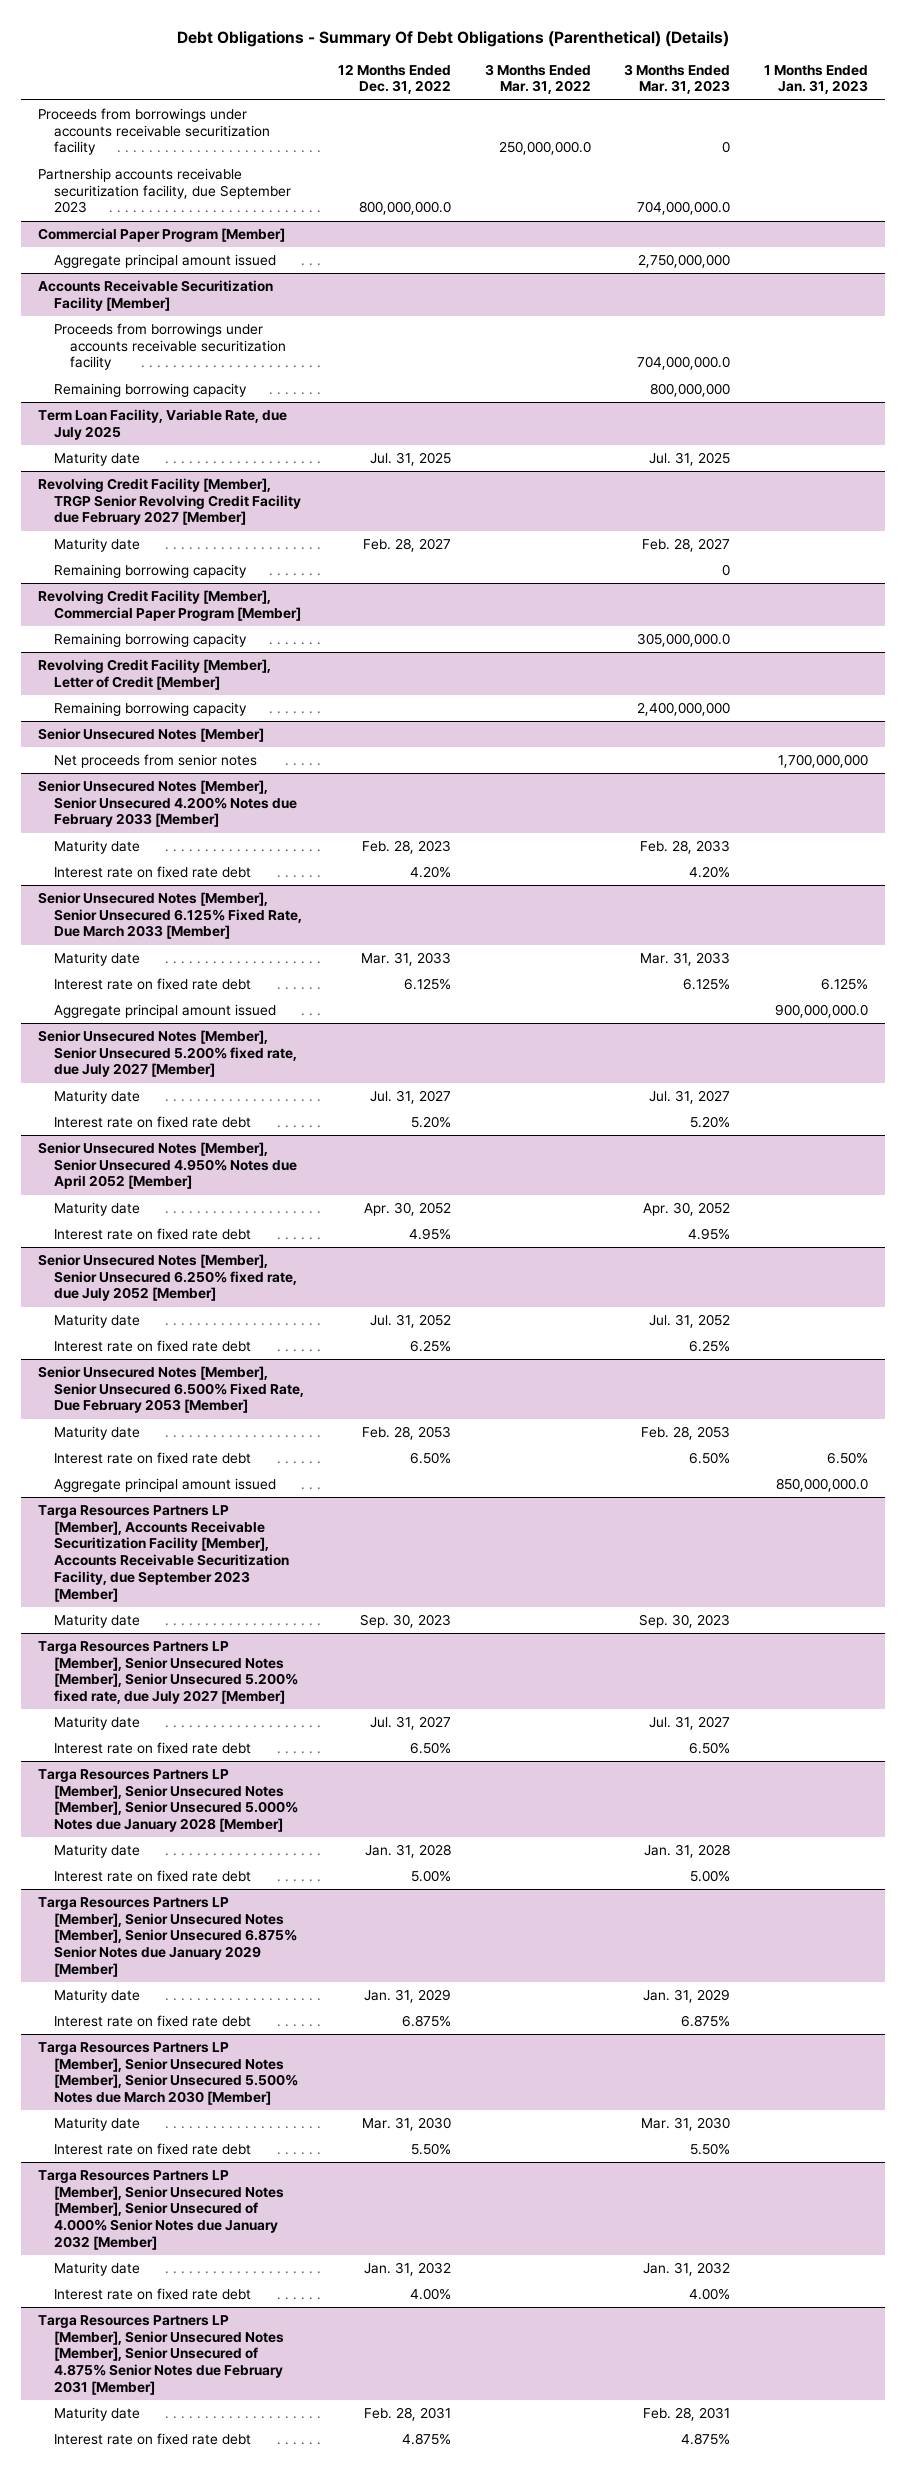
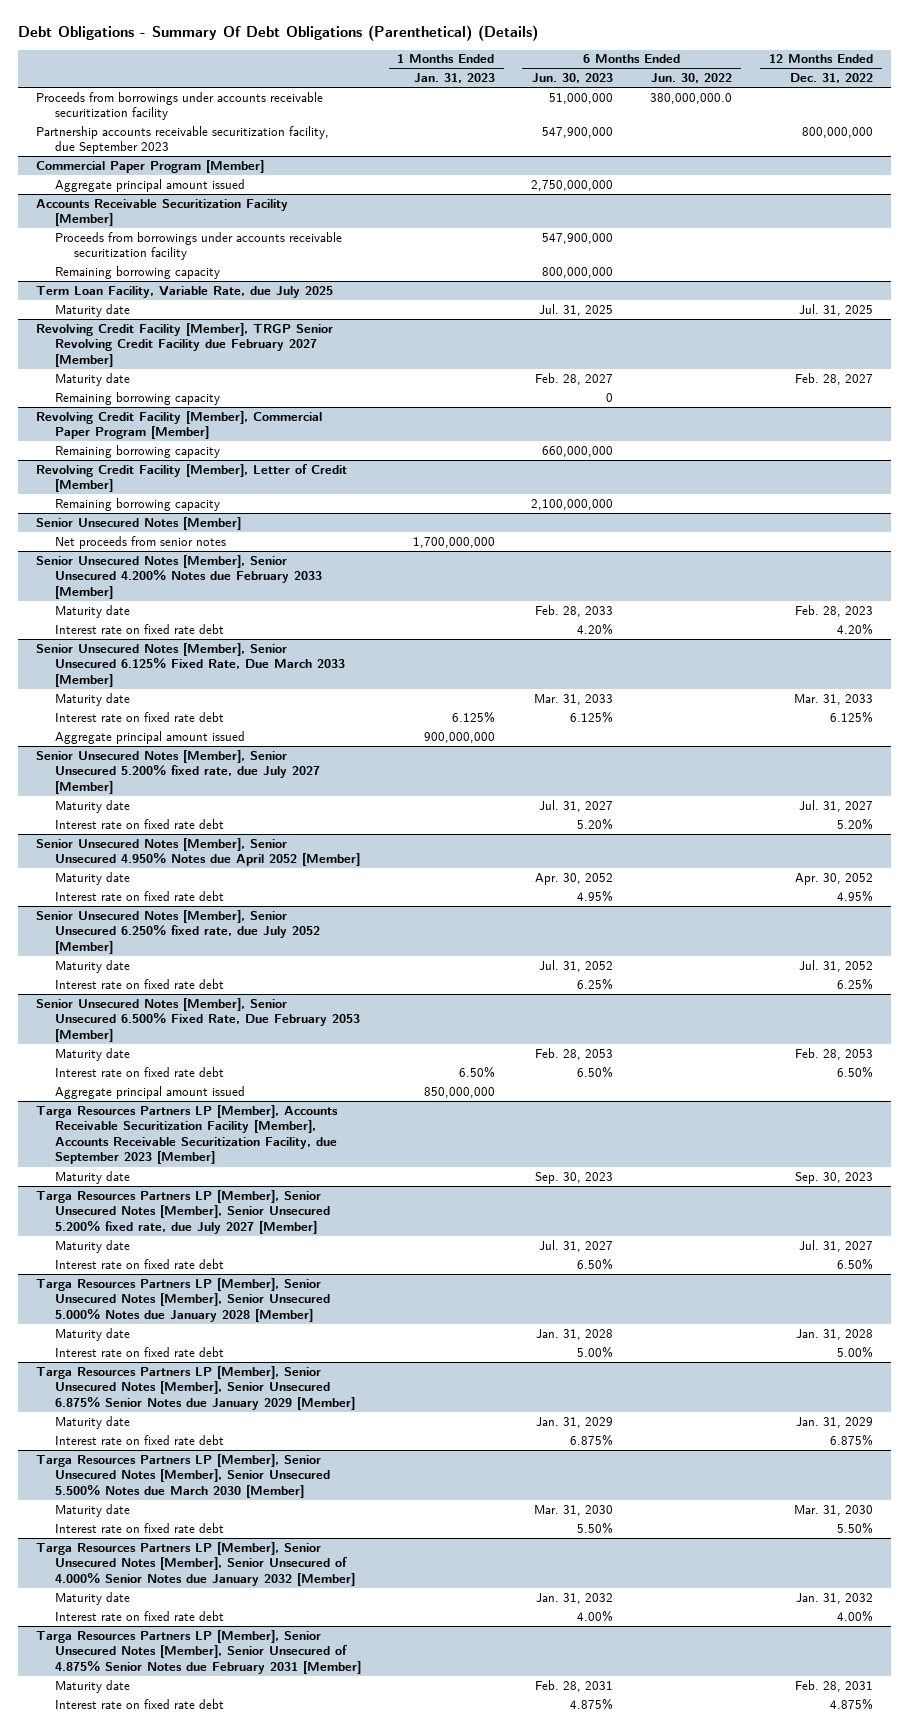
- | 12 Months Ended Dec. 31, 2022 | 3 Months Ended Mar. 31, 2022 | 3 Months Ended Mar. 31, 2023 | 1 Months Ended Jan. 31, 2023
+ | 1 Months Ended Jan. 31, 2023 | 6 Months Ended Jun. 30, 2023 | 6 Months Ended Jun. 30, 2022 | 12 Months Ended Dec. 31, 2022
- Partnership accounts receivable securitization facility, due September 2023 | 800,000,000.0 | | 704,000,000.0 |
+ Partnership accounts receivable securitization facility, due September 2023 | | 547,900,000 | | 800,000,000
@ Senior Unsecured Notes [Member], Senior Unsecured 6.125% Fixed Rate, Due March 2033 [Member]
- Aggregate principal amount issued | | | | 900,000,000.0
+ Aggregate principal amount issued | 900,000,000 | | |
@ Senior Unsecured Notes [Member], Senior Unsecured 6.500% Fixed Rate, Due February 2053 [Member]
- Aggregate principal amount issued | | | | 850,000,000.0
+ Aggregate principal amount issued | 850,000,000 | | |

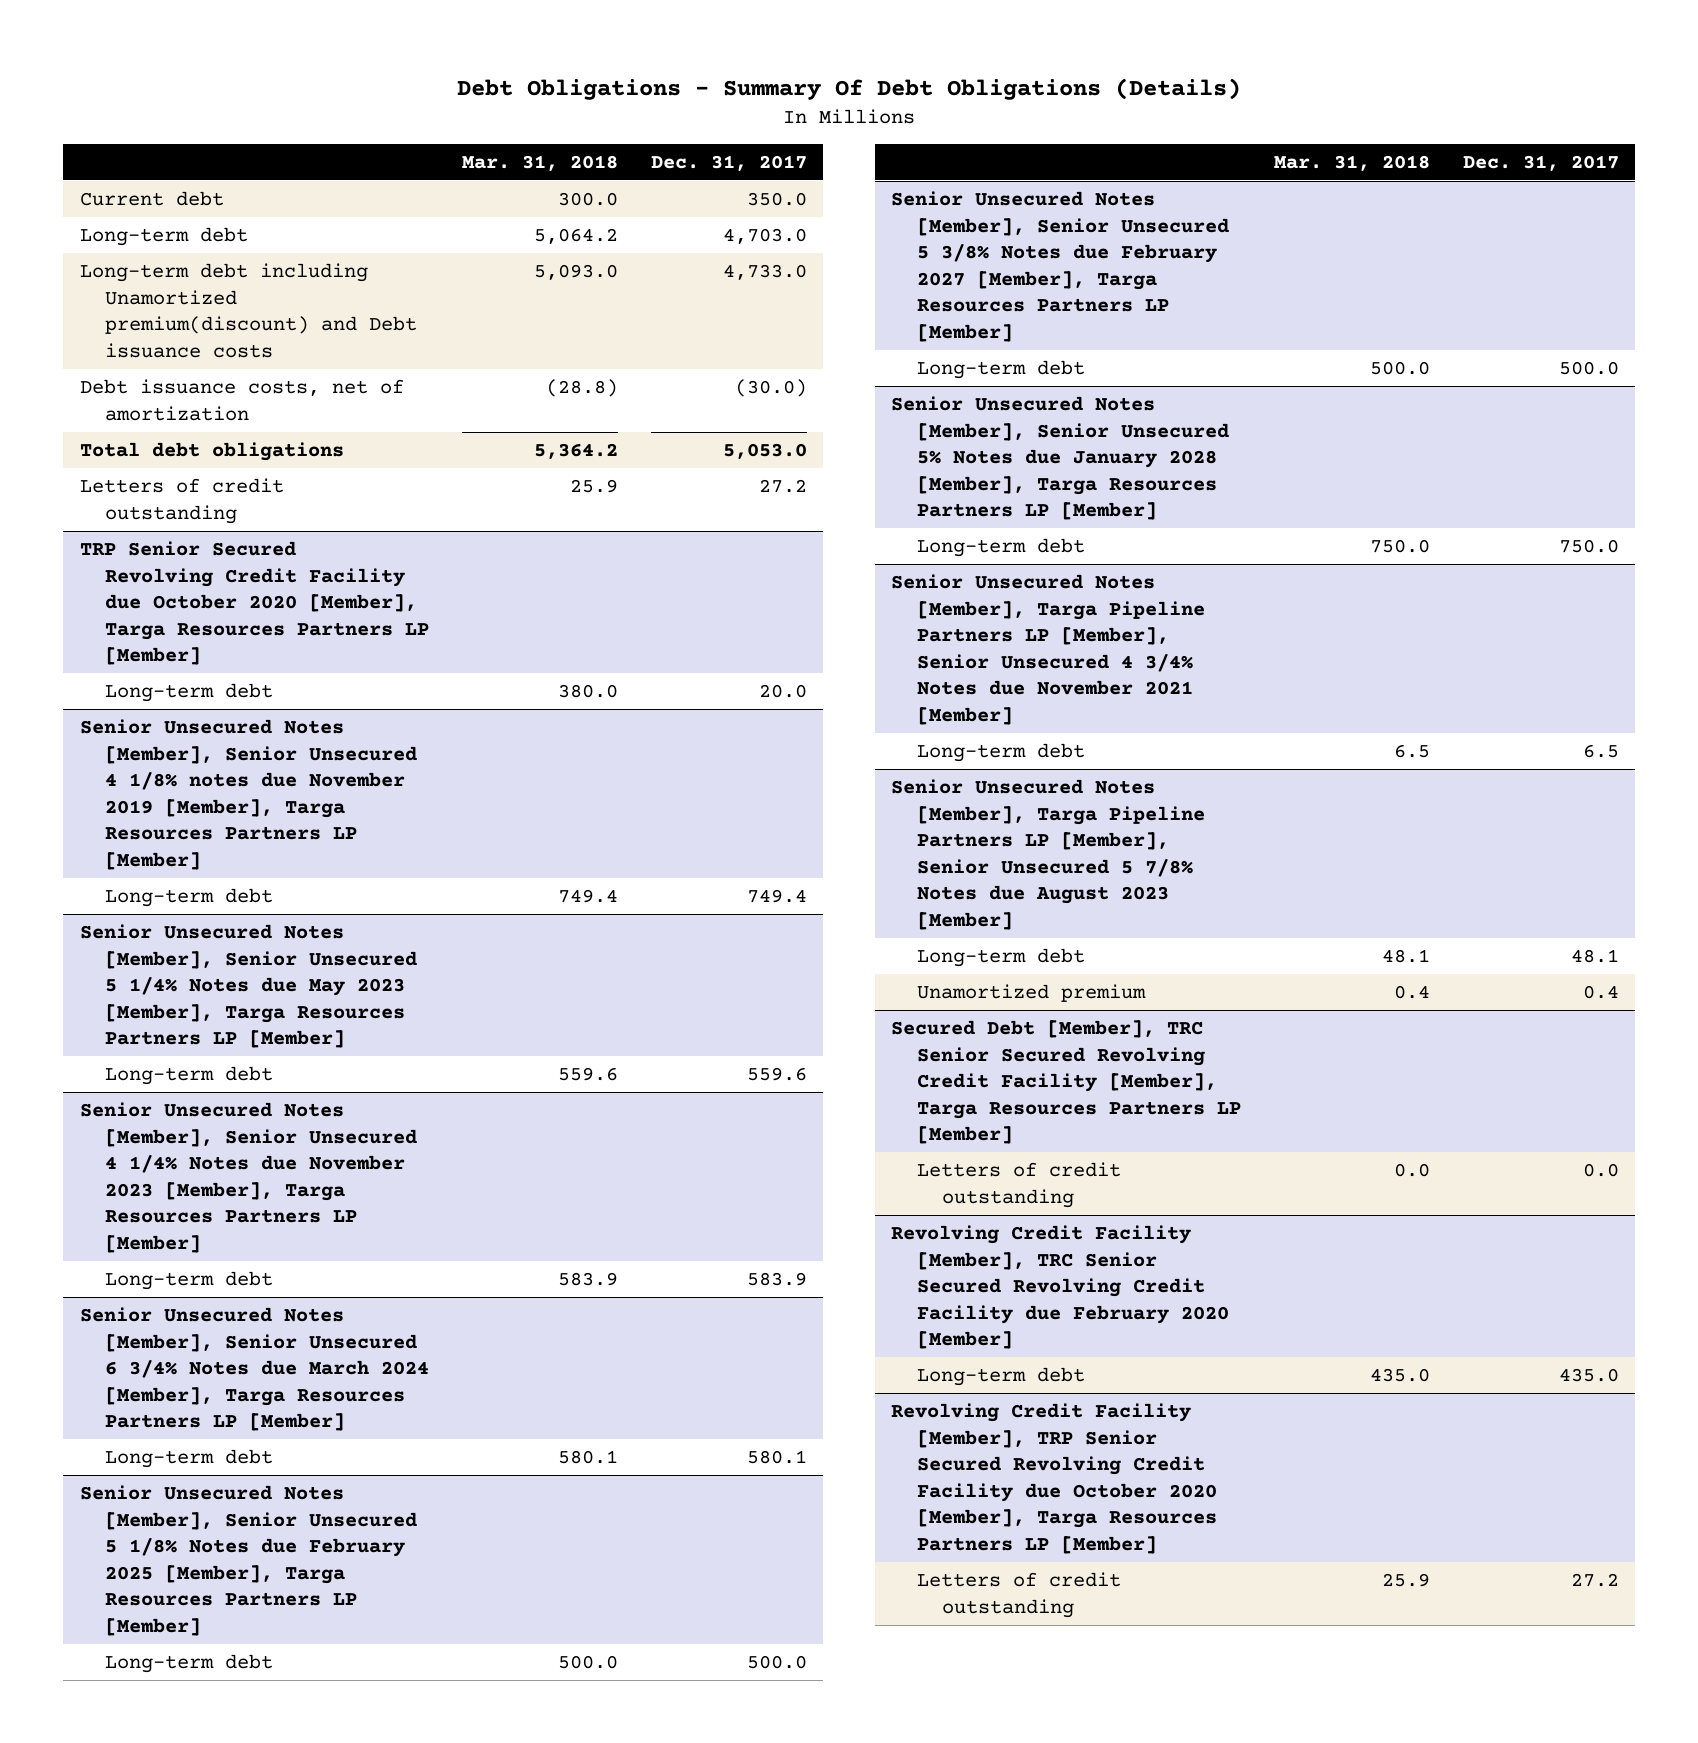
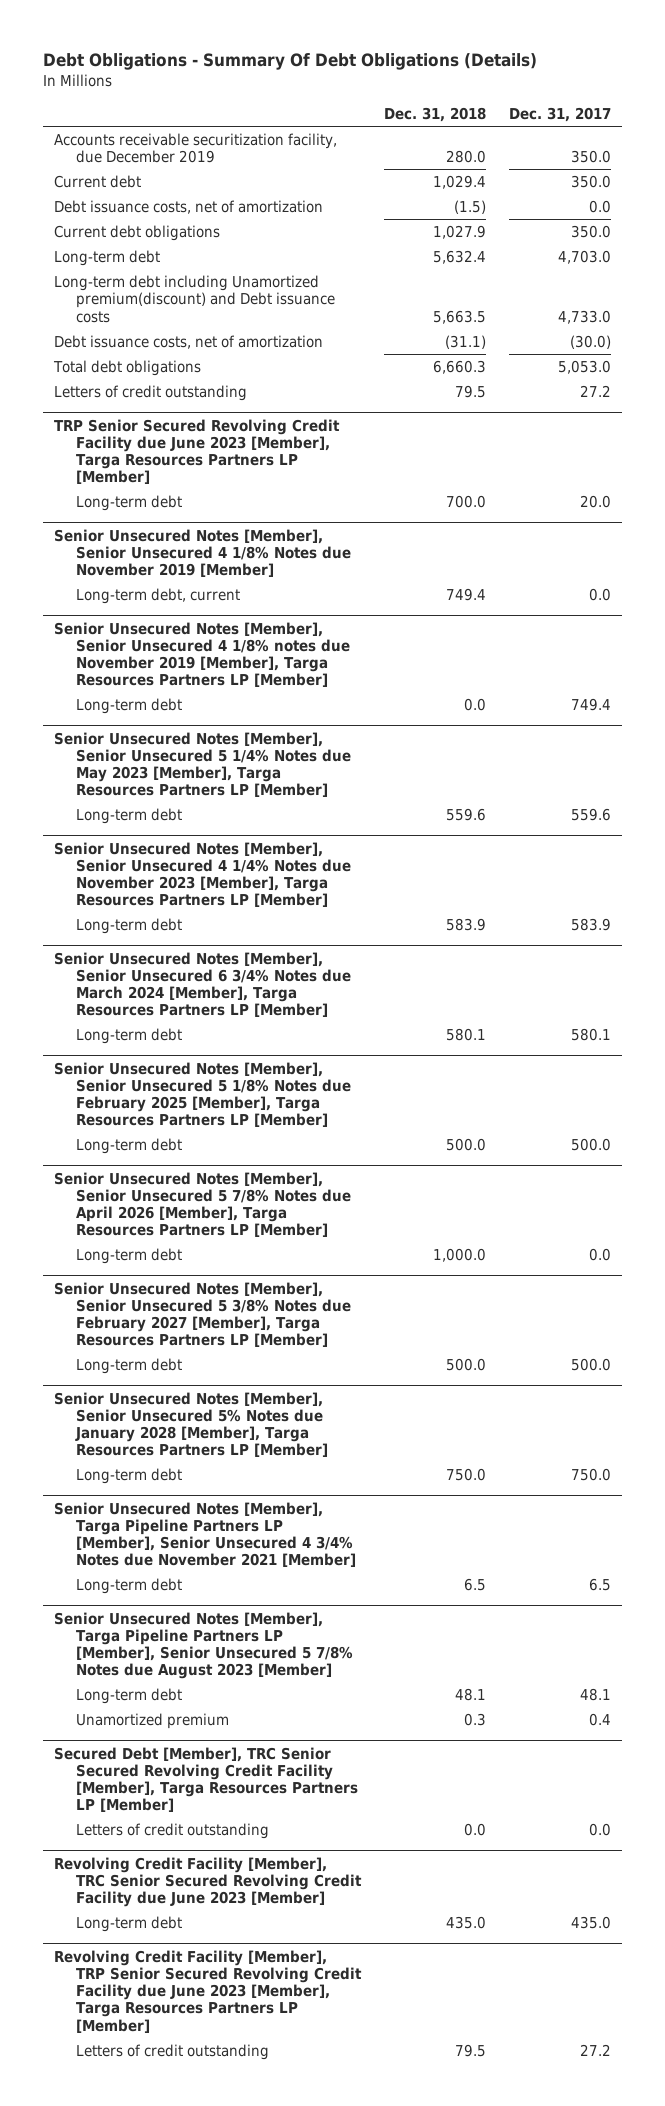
- | Mar. 31, 2018 | Dec. 31, 2017
+ | Dec. 31, 2018 | Dec. 31, 2017
+ Accounts receivable securitization facility, due December 2019 | 280.0 | 350.0
+ Debt issuance costs, net of amortization | (1.5) | 0.0
+ Current debt obligations | 1,027.9 | 350.0
- TRP Senior Secured Revolving Credit Facility due October 2020 [Member], Targa Resources Partners LP [Member]
+ TRP Senior Secured Revolving Credit Facility due June 2023 [Member], Targa Resources Partners LP [Member]
+ Senior Unsecured Notes [Member], Senior Unsecured 4 1/8% Notes due November 2019 [Member]
+ Long-term debt, current | 749.4 | 0.0
+ Senior Unsecured Notes [Member], Senior Unsecured 5 7/8% Notes due April 2026 [Member], Targa Resources Partners LP [Member]
+ Long-term debt | 1,000.0 | 0.0
- Revolving Credit Facility [Member], TRC Senior Secured Revolving Credit Facility due February 2020 [Member]
+ Revolving Credit Facility [Member], TRC Senior Secured Revolving Credit Facility due June 2023 [Member]
- Revolving Credit Facility [Member], TRP Senior Secured Revolving Credit Facility due October 2020 [Member], Targa Resources Partners LP [Member]
+ Revolving Credit Facility [Member], TRP Senior Secured Revolving Credit Facility due June 2023 [Member], Targa Resources Partners LP [Member]

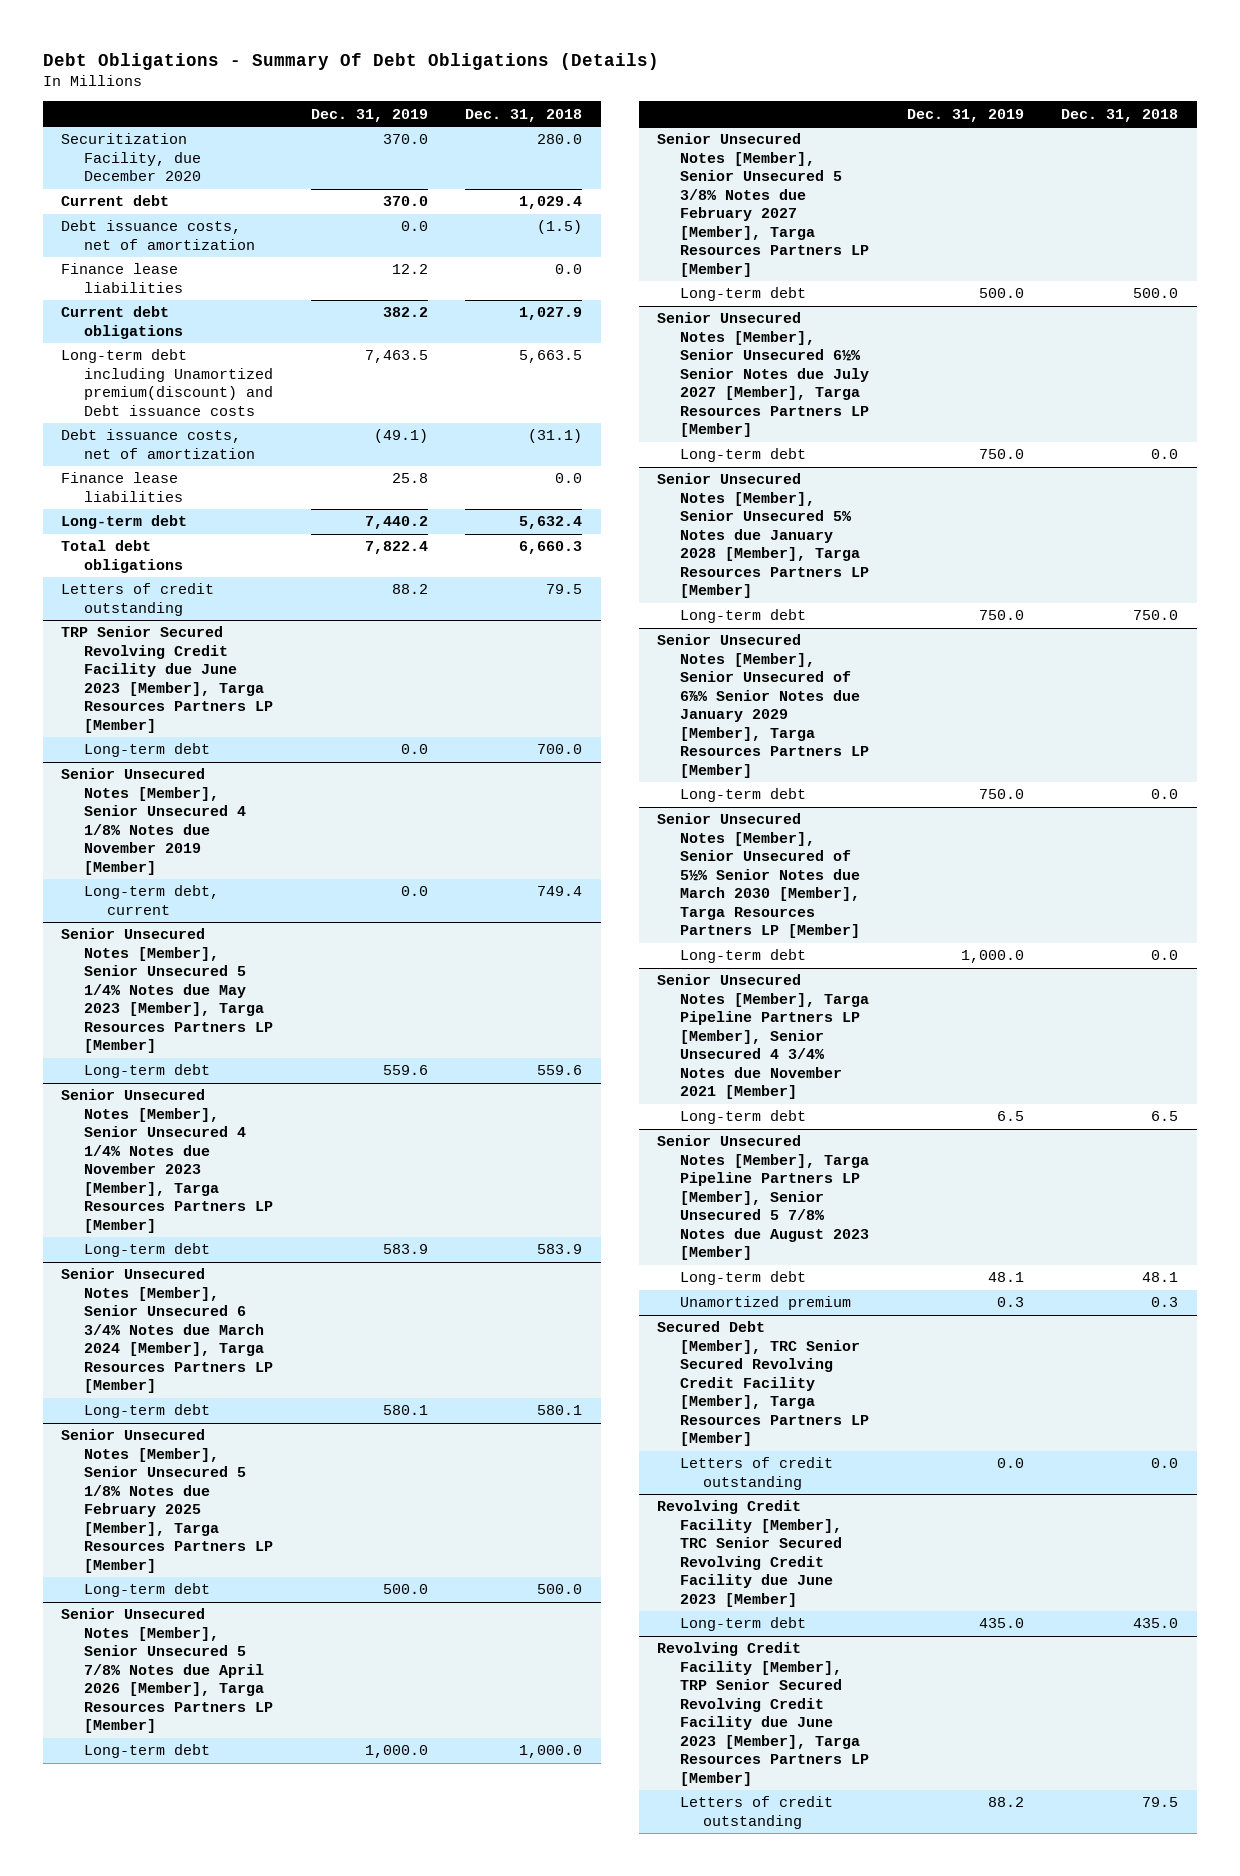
- | Dec. 31, 2018 | Dec. 31, 2017
+ | Dec. 31, 2019 | Dec. 31, 2018
- Accounts receivable securitization facility, due December 2019 | 280.0 | 350.0
+ Securitization Facility, due December 2020 | 370.0 | 280.0
+ Finance lease liabilities | 12.2 | 0.0
+ Finance lease liabilities | 25.8 | 0.0
moved down: Long-term debt | 7,440.2 | 5,632.4
- Senior Unsecured Notes [Member], Senior Unsecured 4 1/8% notes due November 2019 [Member], Targa Resources Partners LP [Member]
- Long-term debt | 0.0 | 749.4
+ Senior Unsecured Notes [Member], Senior Unsecured 6½% Senior Notes due July 2027 [Member], Targa Resources Partners LP [Member]
+ Long-term debt | 750.0 | 0.0
+ Senior Unsecured Notes [Member], Senior Unsecured of 6⅞% Senior Notes due January 2029 [Member], Targa Resources Partners LP [Member]
+ Long-term debt | 750.0 | 0.0
+ Senior Unsecured Notes [Member], Senior Unsecured of 5½% Senior Notes due March 2030 [Member], Targa Resources Partners LP [Member]
+ Long-term debt | 1,000.0 | 0.0

